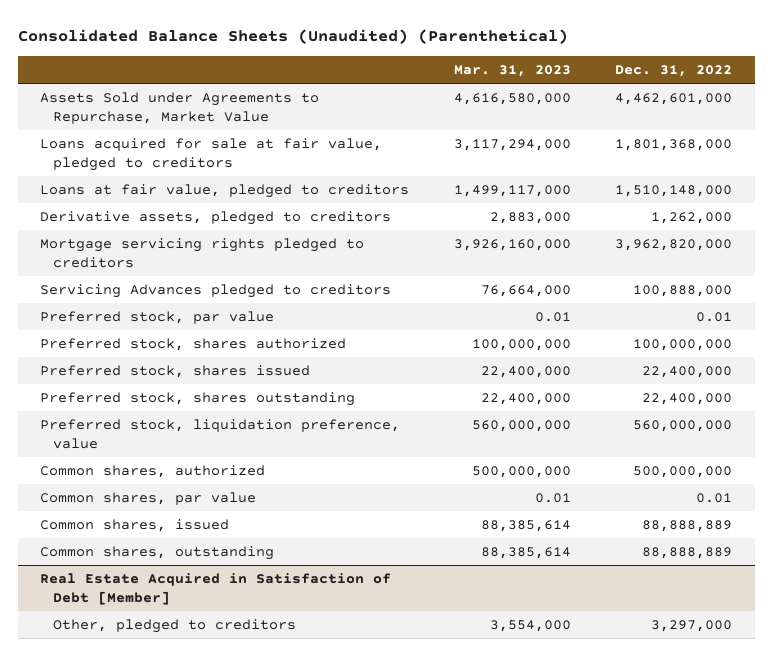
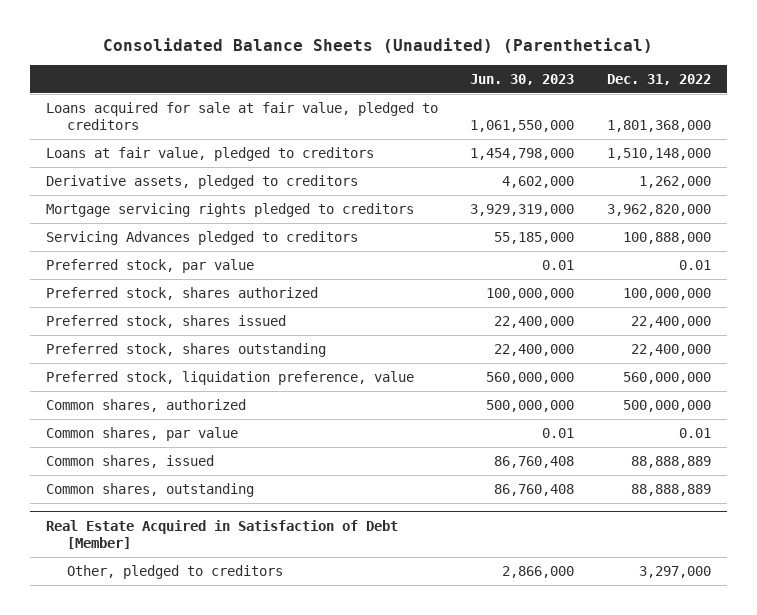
- | Mar. 31, 2023 | Dec. 31, 2022
+ | Jun. 30, 2023 | Dec. 31, 2022
- Assets Sold under Agreements to Repurchase, Market Value | 4,616,580,000 | 4,462,601,000

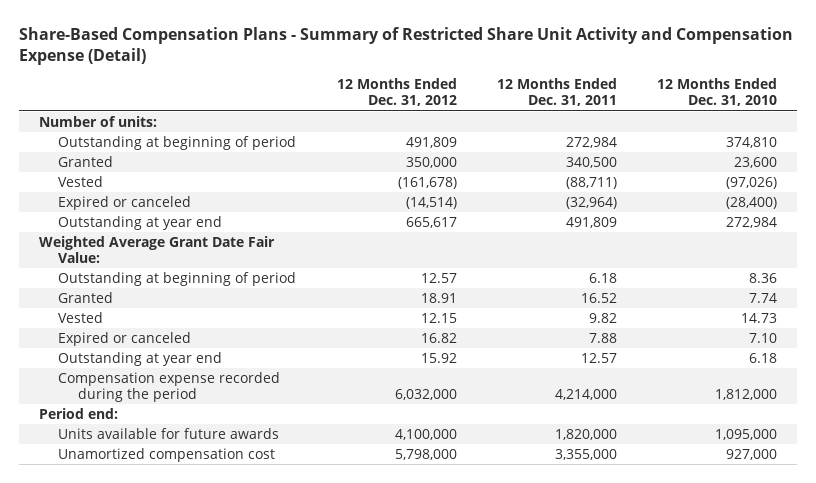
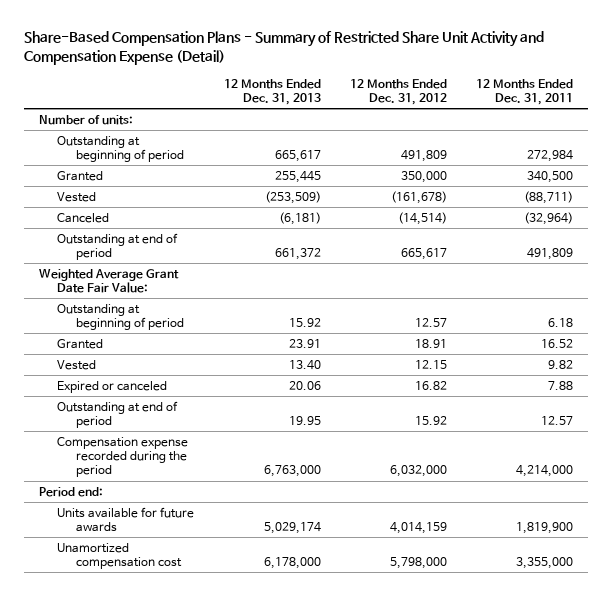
- | 12 Months Ended Dec. 31, 2012 | 12 Months Ended Dec. 31, 2011 | 12 Months Ended Dec. 31, 2010
+ | 12 Months Ended Dec. 31, 2013 | 12 Months Ended Dec. 31, 2012 | 12 Months Ended Dec. 31, 2011
- Expired or canceled | (14,514) | (32,964) | (28,400)
- Outstanding at year end | 665,617 | 491,809 | 272,984
+ Canceled | (6,181) | (14,514) | (32,964)
+ Outstanding at end of period | 661,372 | 665,617 | 491,809
- Outstanding at year end | 15.92 | 12.57 | 6.18
+ Outstanding at end of period | 19.95 | 15.92 | 12.57
- Units available for future awards | 4,100,000 | 1,820,000 | 1,095,000
+ Units available for future awards | 5,029,174 | 4,014,159 | 1,819,900

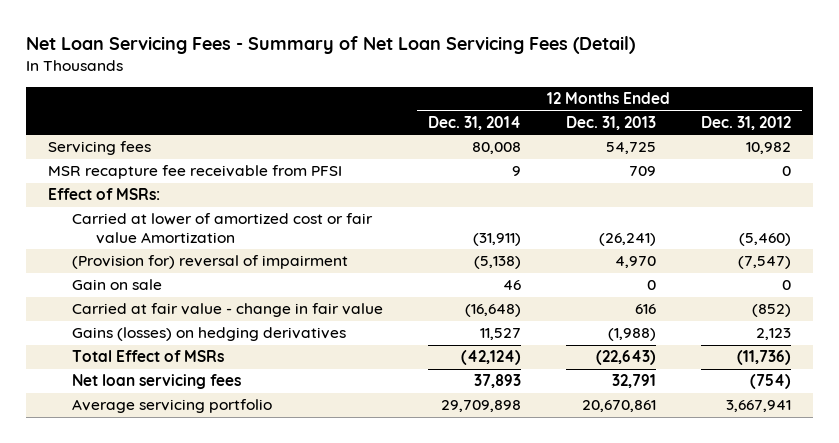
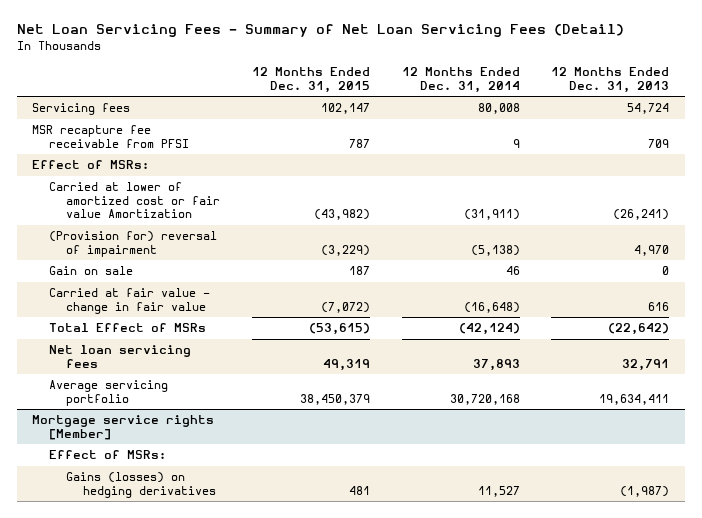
- | 12 Months Ended Dec. 31, 2014 | 12 Months Ended Dec. 31, 2013 | 12 Months Ended Dec. 31, 2012
+ | 12 Months Ended Dec. 31, 2015 | 12 Months Ended Dec. 31, 2014 | 12 Months Ended Dec. 31, 2013
- Servicing fees | 80,008 | 54,725 | 10,982
+ Servicing fees | 102,147 | 80,008 | 54,724
- Gains (losses) on hedging derivatives | 11,527 | (1,988) | 2,123
- Total Effect of MSRs | (42,124) | (22,643) | (11,736)
+ Total Effect of MSRs | (53,615) | (42,124) | (22,642)
- Average servicing portfolio | 29,709,898 | 20,670,861 | 3,667,941
+ Average servicing portfolio | 38,450,379 | 30,720,168 | 19,634,411
+ Mortgage service rights [Member]
+ Effect of MSRs:
+ Gains (losses) on hedging derivatives | 481 | 11,527 | (1,987)

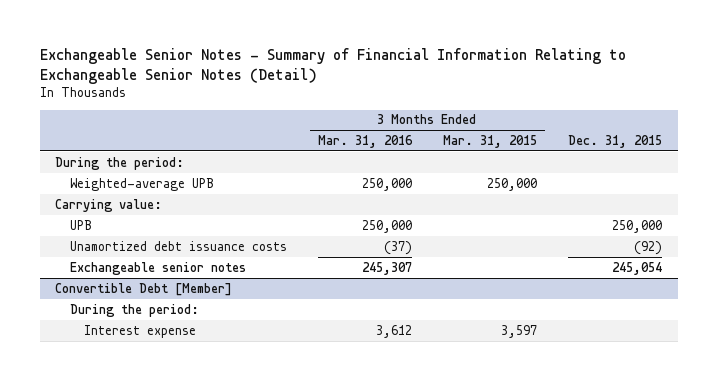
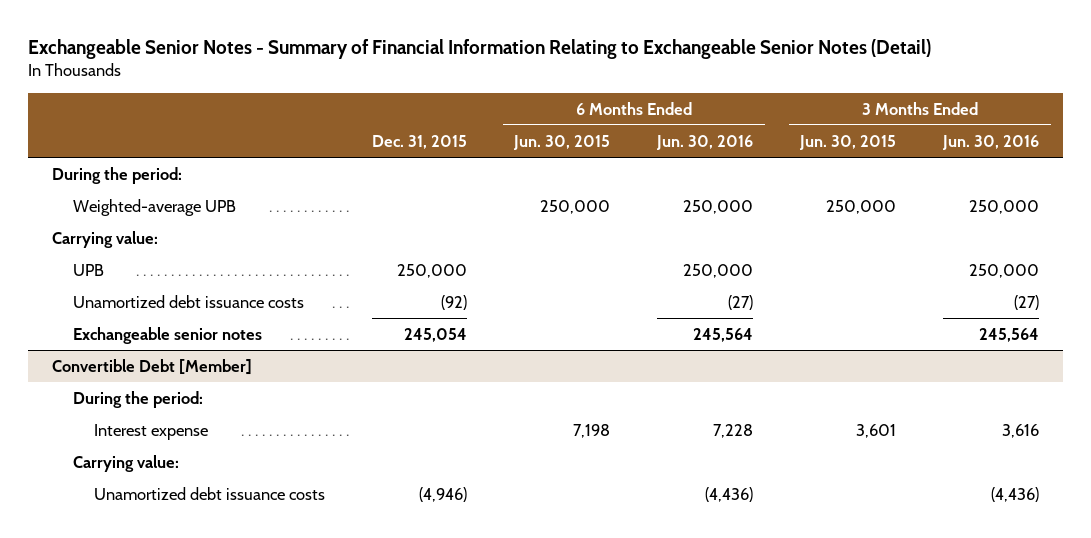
- | 3 Months Ended Mar. 31, 2016 | 3 Months Ended Mar. 31, 2015 | Dec. 31, 2015
+ | Dec. 31, 2015 | 6 Months Ended Jun. 30, 2015 | 6 Months Ended Jun. 30, 2016 | 3 Months Ended Jun. 30, 2015 | 3 Months Ended Jun. 30, 2016
@ Convertible Debt [Member]
+ Carrying value:
+ Unamortized debt issuance costs | (4,946) | | (4,436) | | (4,436)

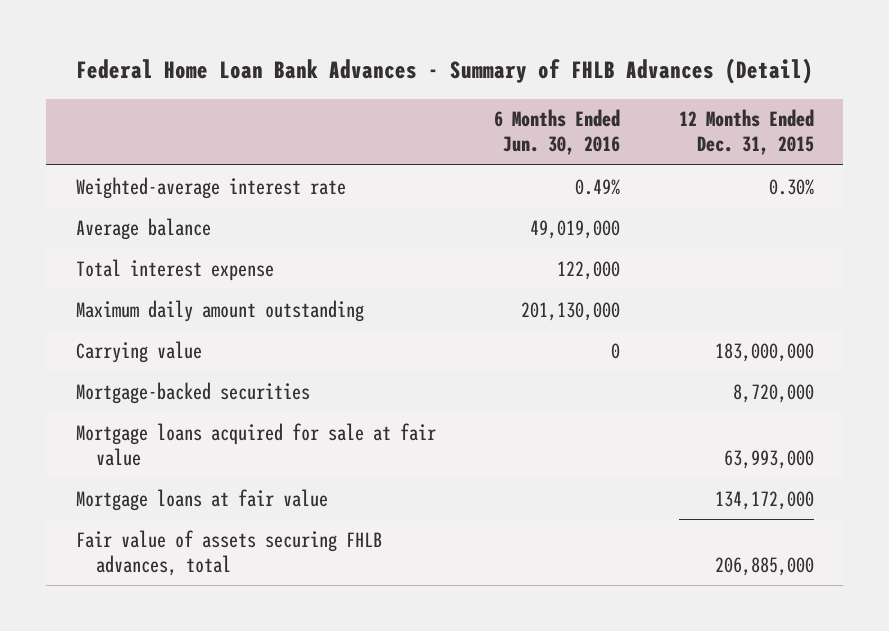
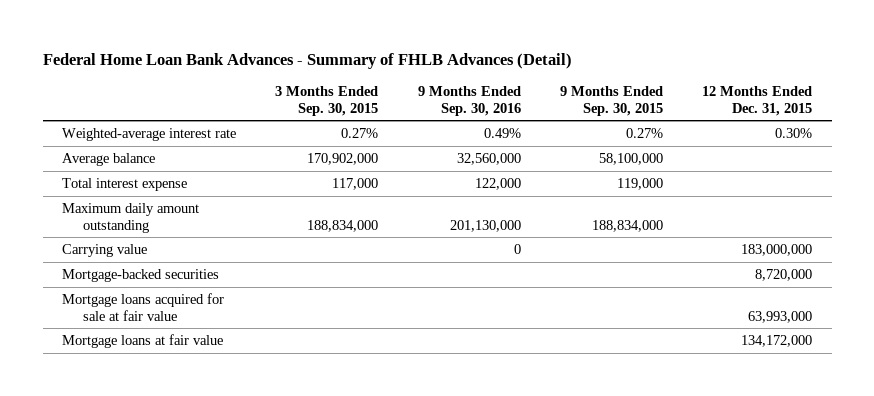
- | 6 Months Ended Jun. 30, 2016 | 12 Months Ended Dec. 31, 2015
+ | 3 Months Ended Sep. 30, 2015 | 9 Months Ended Sep. 30, 2016 | 9 Months Ended Sep. 30, 2015 | 12 Months Ended Dec. 31, 2015
- Fair value of assets securing FHLB advances, total | | 206,885,000

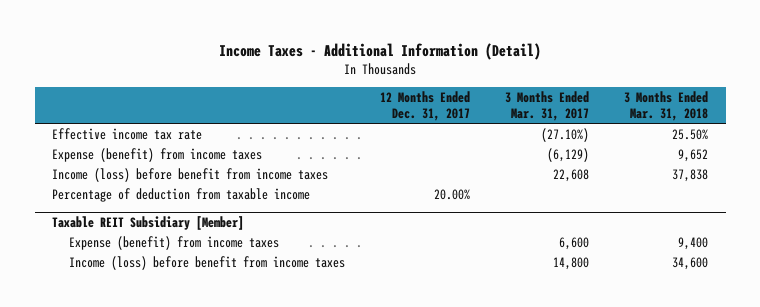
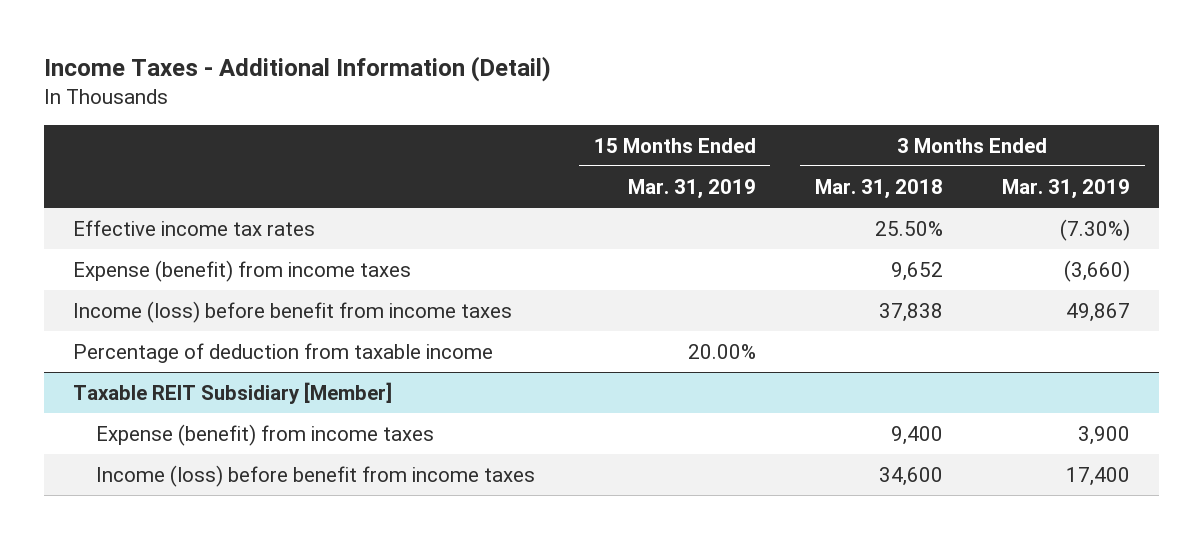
- | 12 Months Ended Dec. 31, 2017 | 3 Months Ended Mar. 31, 2017 | 3 Months Ended Mar. 31, 2018
+ | 15 Months Ended Mar. 31, 2019 | 3 Months Ended Mar. 31, 2018 | 3 Months Ended Mar. 31, 2019
- Effective income tax rate | | (27.10%) | 25.50%
+ Effective income tax rates | | 25.50% | (7.30%)

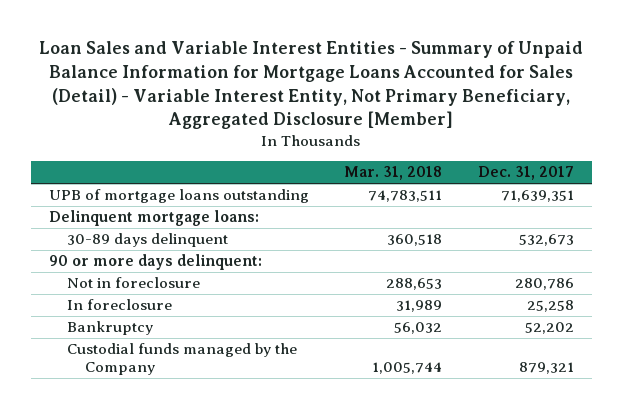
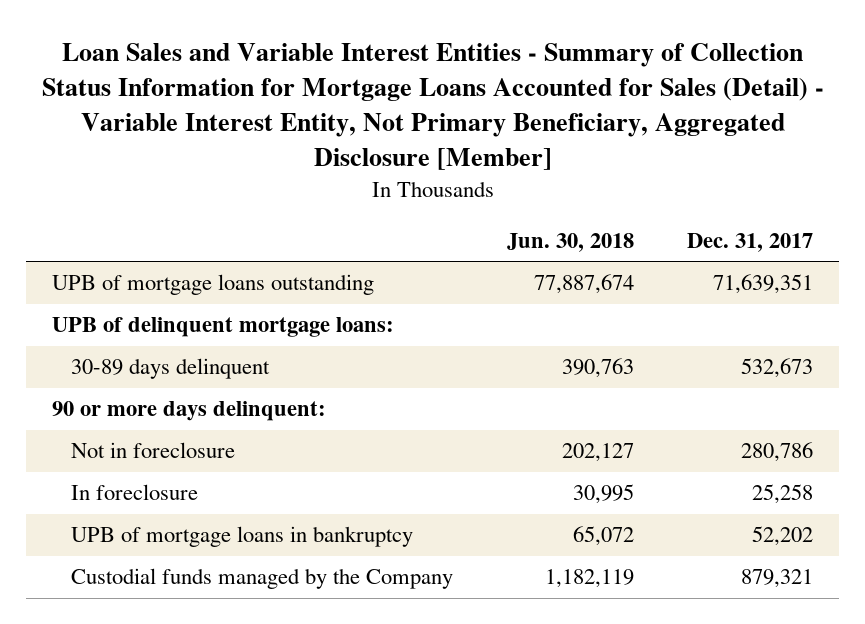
- Loan Sales and Variable Interest Entities - Summary of Unpaid Balance Information for Mortgage Loans Accounted for Sales (Detail) - Variable Interest Entity, Not Primary Beneficiary, Aggregated Disclosure [Member]
+ Loan Sales and Variable Interest Entities - Summary of Collection Status Information for Mortgage Loans Accounted for Sales (Detail) - Variable Interest Entity, Not Primary Beneficiary, Aggregated Disclosure [Member]
- | Mar. 31, 2018 | Dec. 31, 2017
+ | Jun. 30, 2018 | Dec. 31, 2017
- Delinquent mortgage loans:
+ UPB of delinquent mortgage loans:
- Bankruptcy | 56,032 | 52,202
+ UPB of mortgage loans in bankruptcy | 65,072 | 52,202

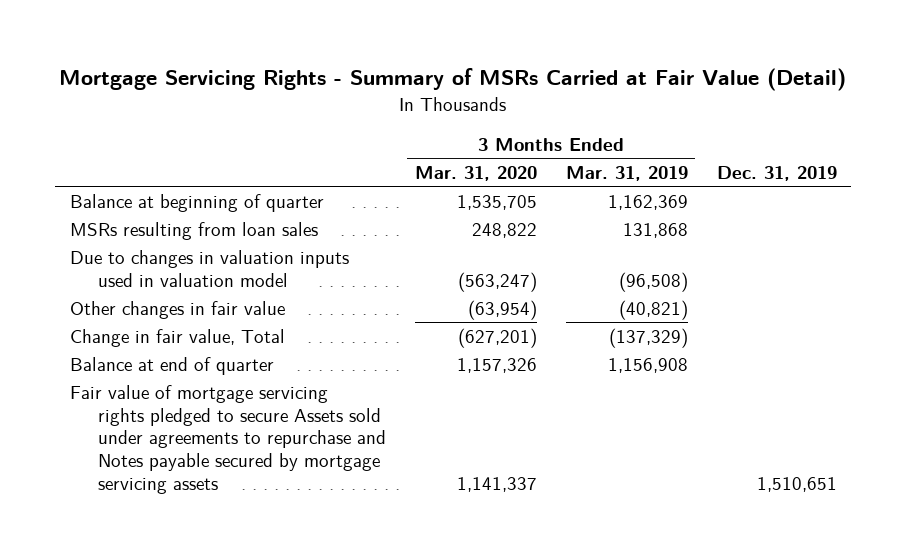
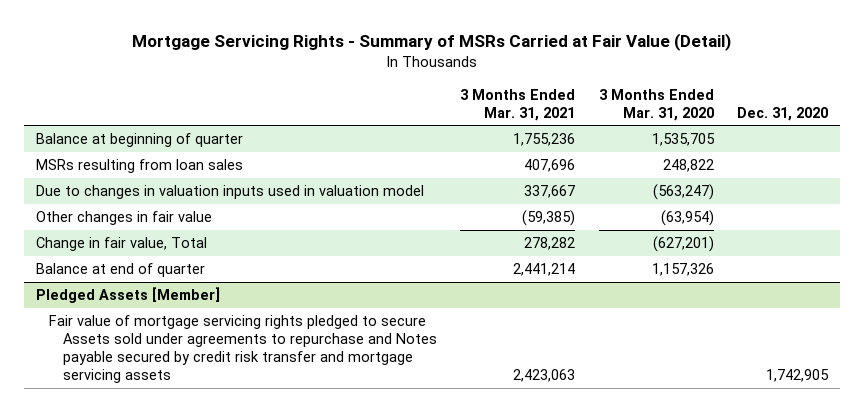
- | 3 Months Ended Mar. 31, 2020 | 3 Months Ended Mar. 31, 2019 | Dec. 31, 2019
+ | 3 Months Ended Mar. 31, 2021 | 3 Months Ended Mar. 31, 2020 | Dec. 31, 2020
- Fair value of mortgage servicing rights pledged to secure Assets sold under agreements to repurchase and Notes payable secured by mortgage servicing assets | 1,141,337 | | 1,510,651
+ Pledged Assets [Member]
+ Fair value of mortgage servicing rights pledged to secure Assets sold under agreements to repurchase and Notes payable secured by credit risk transfer and mortgage servicing assets | 2,423,063 | | 1,742,905

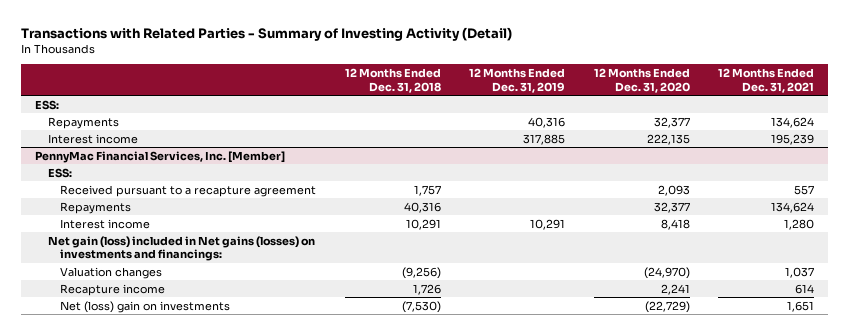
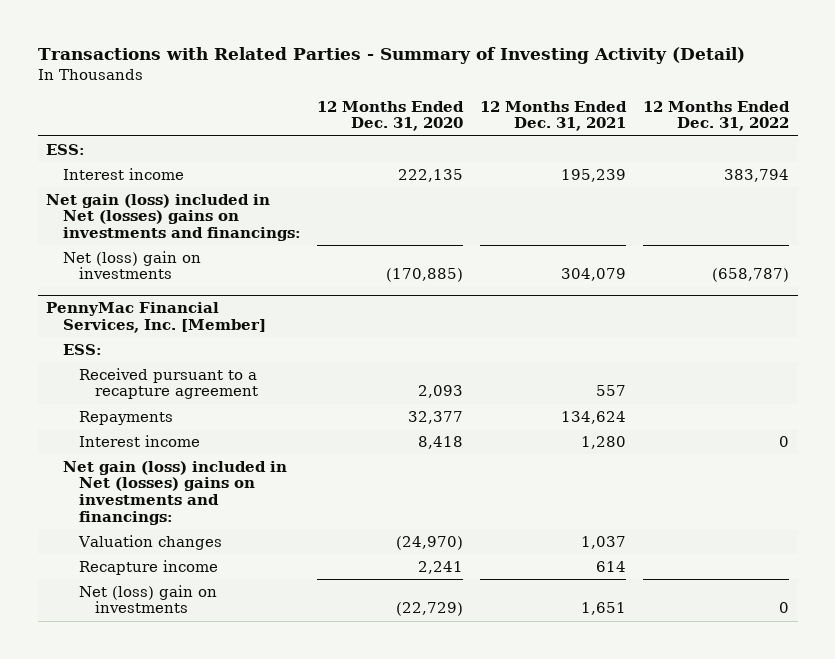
- | 12 Months Ended Dec. 31, 2018 | 12 Months Ended Dec. 31, 2019 | 12 Months Ended Dec. 31, 2020 | 12 Months Ended Dec. 31, 2021
+ | 12 Months Ended Dec. 31, 2020 | 12 Months Ended Dec. 31, 2021 | 12 Months Ended Dec. 31, 2022
- Repayments | | 40,316 | 32,377 | 134,624
+ Net gain (loss) included in Net (losses) gains on investments and financings:
+ Net (loss) gain on investments | (170,885) | 304,079 | (658,787)
@ PennyMac Financial Services, Inc. [Member]
- Net gain (loss) included in Net gains (losses) on investments and financings:
+ Net gain (loss) included in Net (losses) gains on investments and financings:

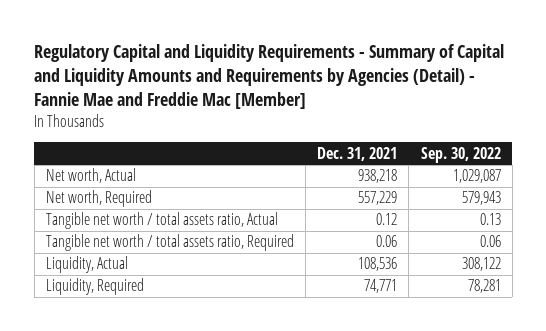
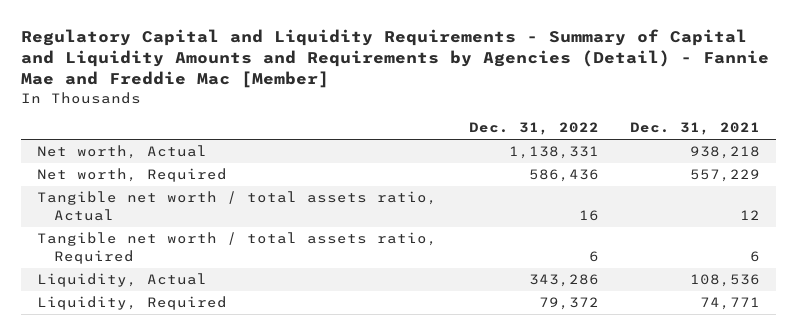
- | Dec. 31, 2021 | Sep. 30, 2022
+ | Dec. 31, 2022 | Dec. 31, 2021
- Tangible net worth / total assets ratio, Actual | 0.12 | 0.13
- Tangible net worth / total assets ratio, Required | 0.06 | 0.06
+ Tangible net worth / total assets ratio, Actual | 16 | 12
+ Tangible net worth / total assets ratio, Required | 6 | 6

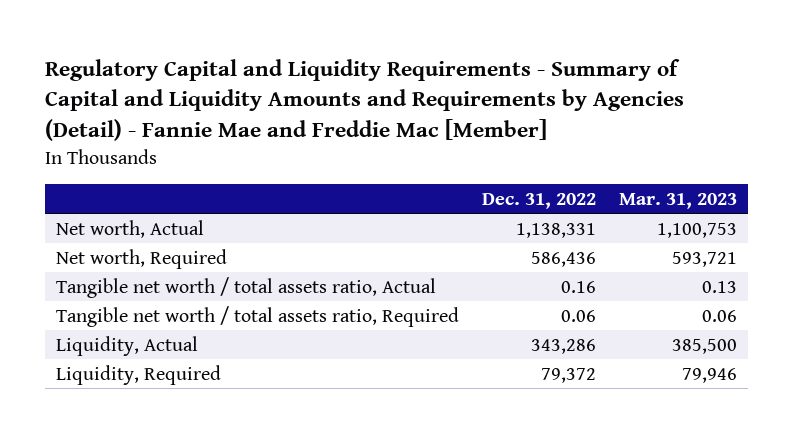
- | Dec. 31, 2022 | Dec. 31, 2021
+ | Dec. 31, 2022 | Mar. 31, 2023
- Tangible net worth / total assets ratio, Actual | 16 | 12
- Tangible net worth / total assets ratio, Required | 6 | 6
+ Tangible net worth / total assets ratio, Actual | 0.16 | 0.13
+ Tangible net worth / total assets ratio, Required | 0.06 | 0.06

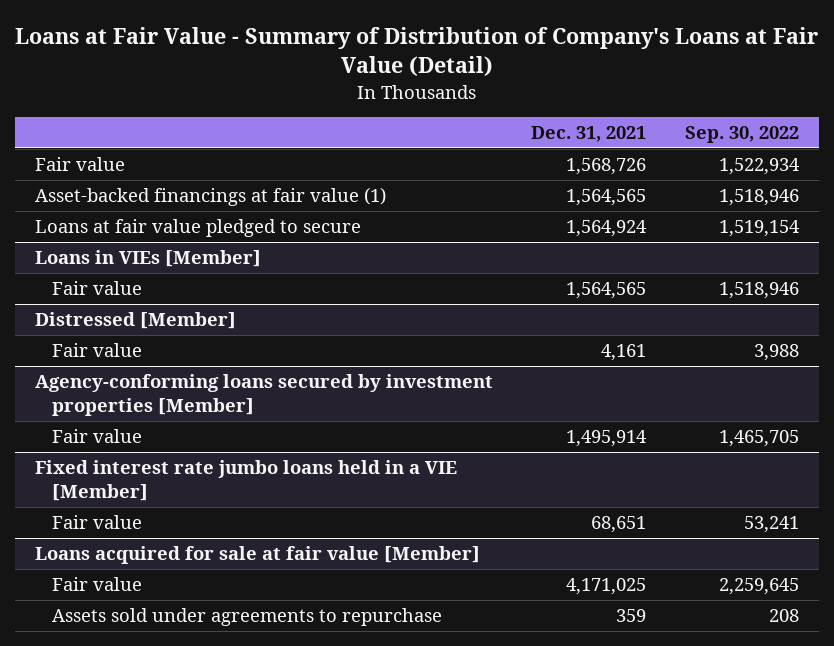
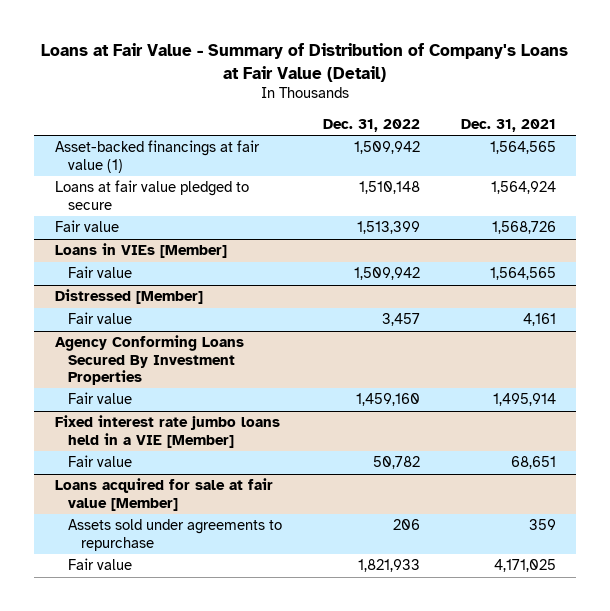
- | Dec. 31, 2021 | Sep. 30, 2022
+ | Dec. 31, 2022 | Dec. 31, 2021
moved down: Fair value | 1,513,399 | 1,568,726
- Agency-conforming loans secured by investment properties [Member]
+ Agency Conforming Loans Secured By Investment Properties
@ Loans acquired for sale at fair value [Member]
moved down: Fair value | 1,821,933 | 4,171,025

